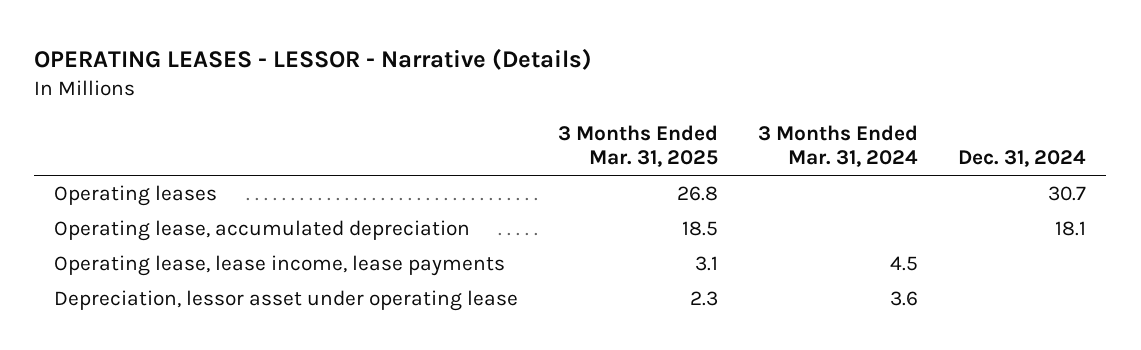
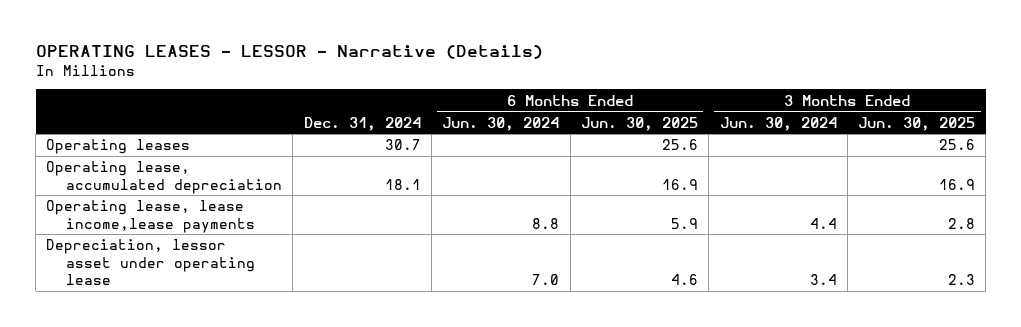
- | 3 Months Ended Mar. 31, 2025 | 3 Months Ended Mar. 31, 2024 | Dec. 31, 2024
+ | Dec. 31, 2024 | 6 Months Ended Jun. 30, 2024 | 6 Months Ended Jun. 30, 2025 | 3 Months Ended Jun. 30, 2024 | 3 Months Ended Jun. 30, 2025
- Operating lease, lease income, lease payments | 3.1 | 4.5 |
+ Operating lease, lease income,lease payments | | 8.8 | 5.9 | 4.4 | 2.8

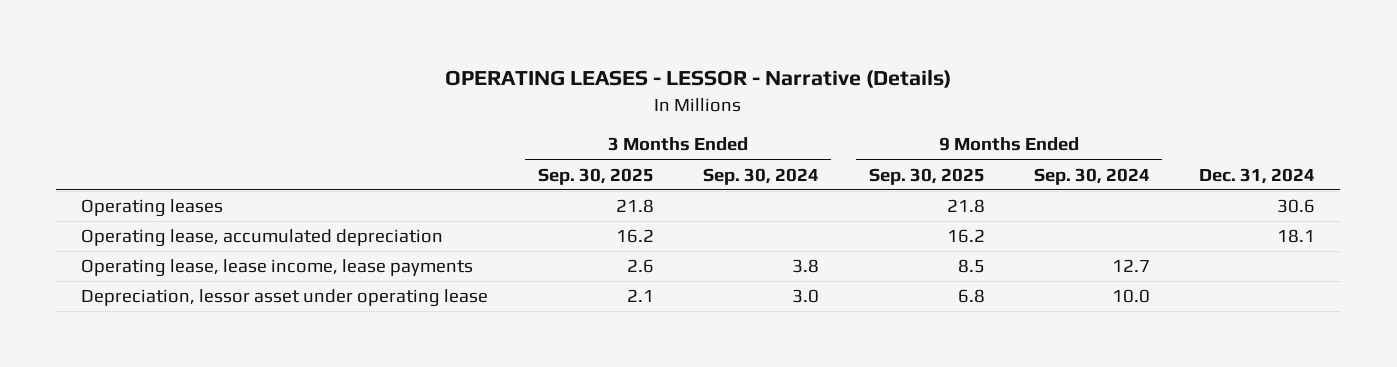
- | Dec. 31, 2024 | 6 Months Ended Jun. 30, 2024 | 6 Months Ended Jun. 30, 2025 | 3 Months Ended Jun. 30, 2024 | 3 Months Ended Jun. 30, 2025
+ | 3 Months Ended Sep. 30, 2025 | 3 Months Ended Sep. 30, 2024 | 9 Months Ended Sep. 30, 2025 | 9 Months Ended Sep. 30, 2024 | Dec. 31, 2024
- Operating leases | 30.7 | | 25.6 | | 25.6
+ Operating leases | 21.8 | | 21.8 | | 30.6
- Operating lease, lease income,lease payments | | 8.8 | 5.9 | 4.4 | 2.8
+ Operating lease, lease income, lease payments | 2.6 | 3.8 | 8.5 | 12.7 |

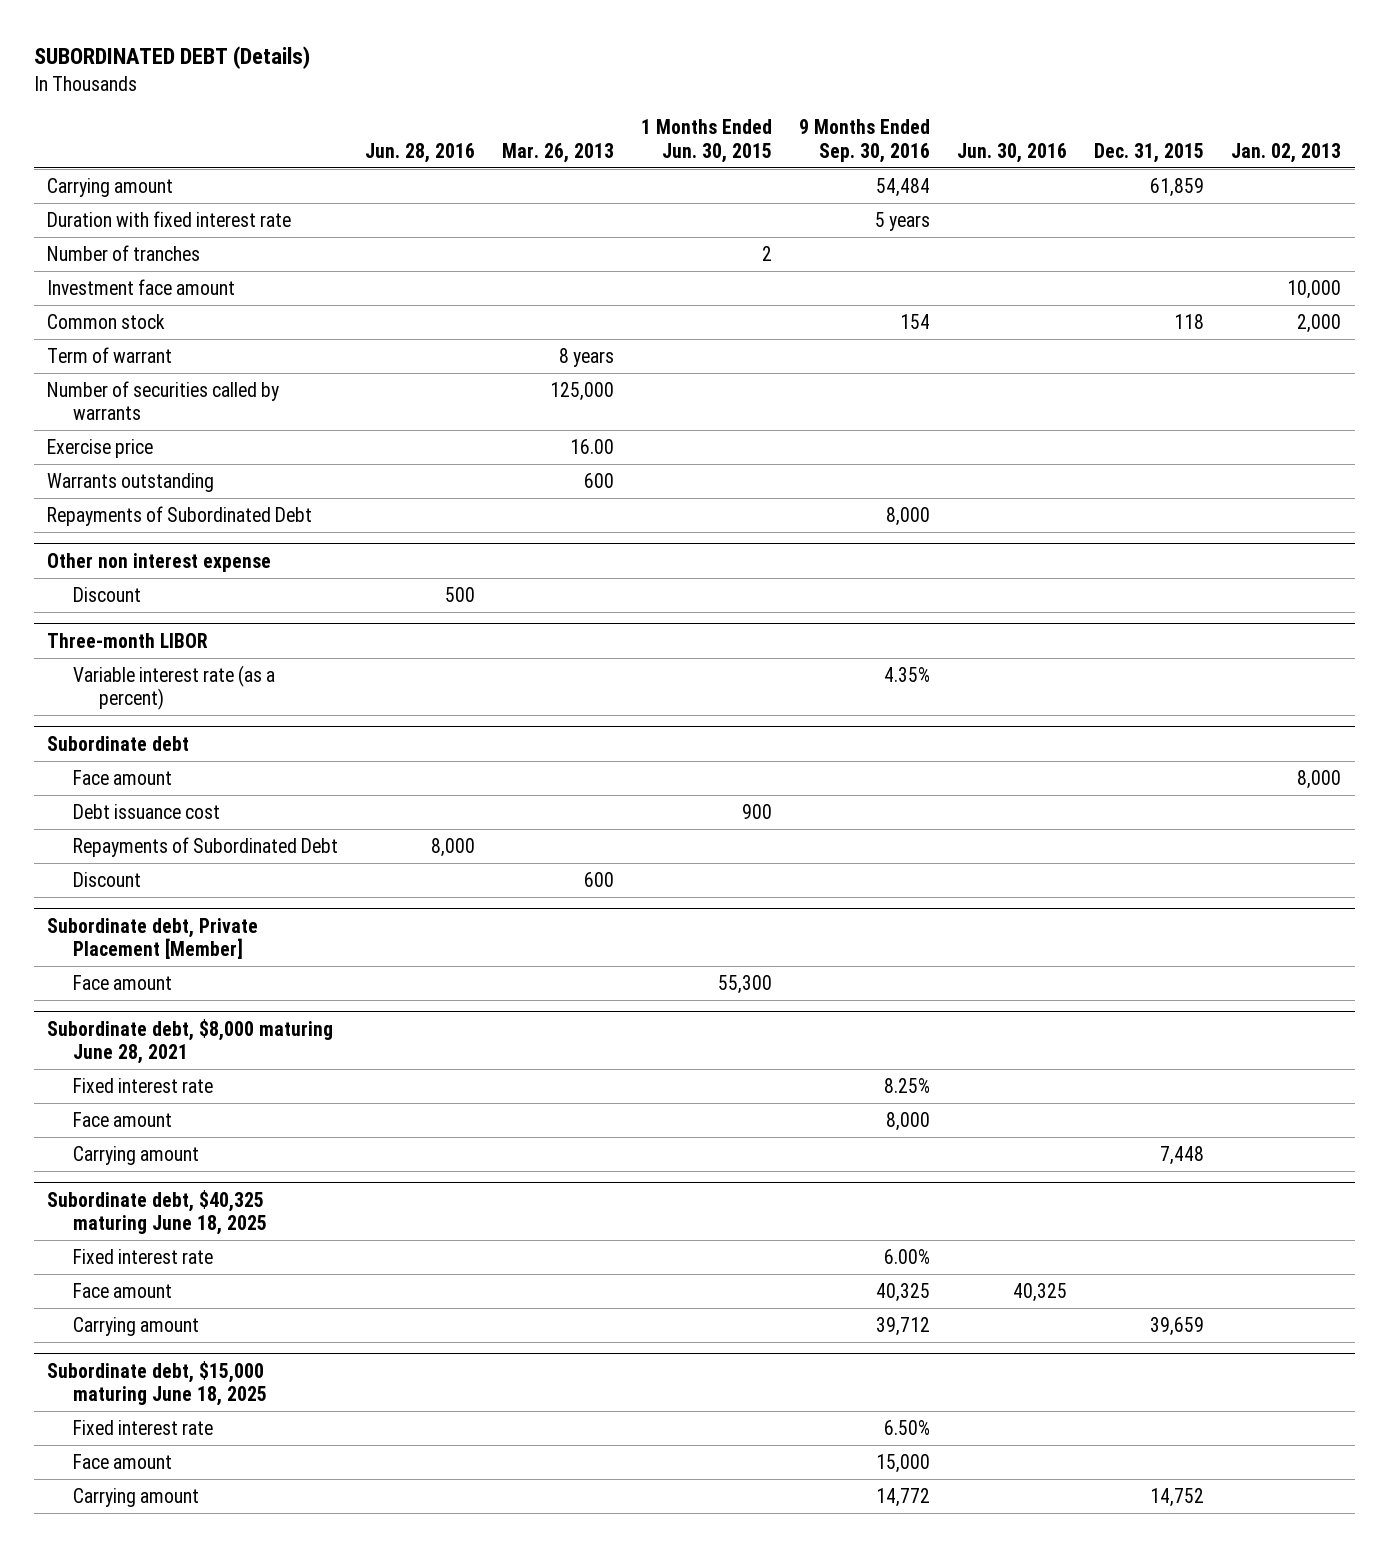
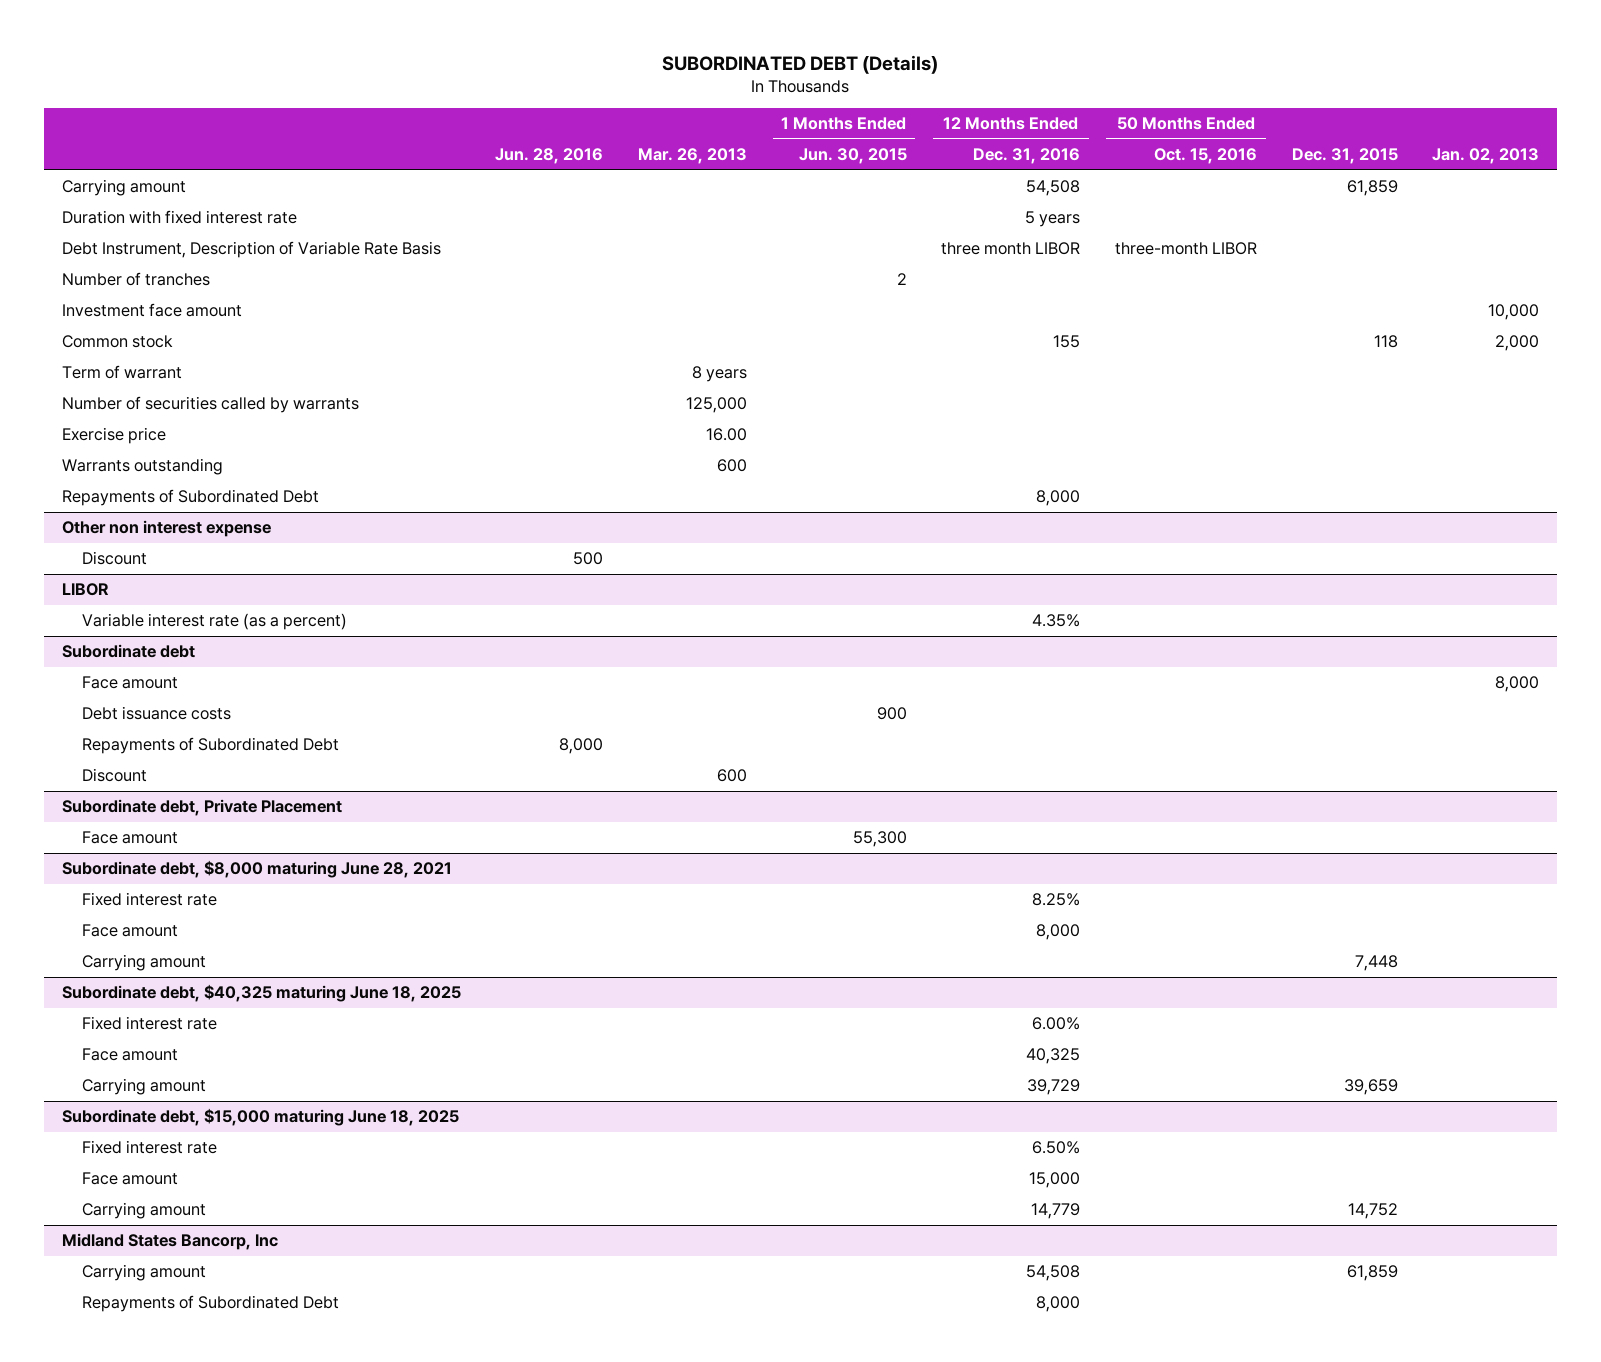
- | Jun. 28, 2016 | Mar. 26, 2013 | 1 Months Ended Jun. 30, 2015 | 9 Months Ended Sep. 30, 2016 | Jun. 30, 2016 | Dec. 31, 2015 | Jan. 02, 2013
+ | Jun. 28, 2016 | Mar. 26, 2013 | 1 Months Ended Jun. 30, 2015 | 12 Months Ended Dec. 31, 2016 | 50 Months Ended Oct. 15, 2016 | Dec. 31, 2015 | Jan. 02, 2013
+ Debt Instrument, Description of Variable Rate Basis | | | | three month LIBOR | three-month LIBOR | |
- Three-month LIBOR
- Variable interest rate (as a percent) | | | | 4.35% | | |
+ LIBOR
+ Variable interest rate (as a percent) | | | | 4.35% | | |
@ Subordinate debt
- Debt issuance cost | | | 900 | | | |
+ Debt issuance costs | | | 900 | | | |
- Subordinate debt, Private Placement [Member]
+ Subordinate debt, Private Placement
+ Midland States Bancorp, Inc
+ Carrying amount | | | | 54,508 | | 61,859 |
+ Repayments of Subordinated Debt | | | | 8,000 | | |

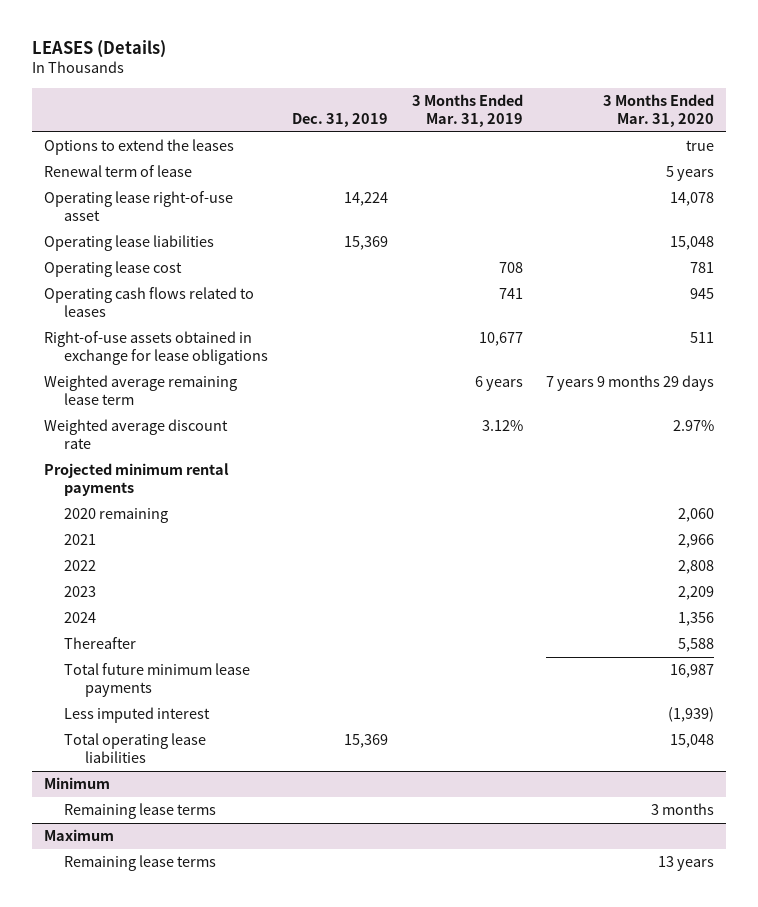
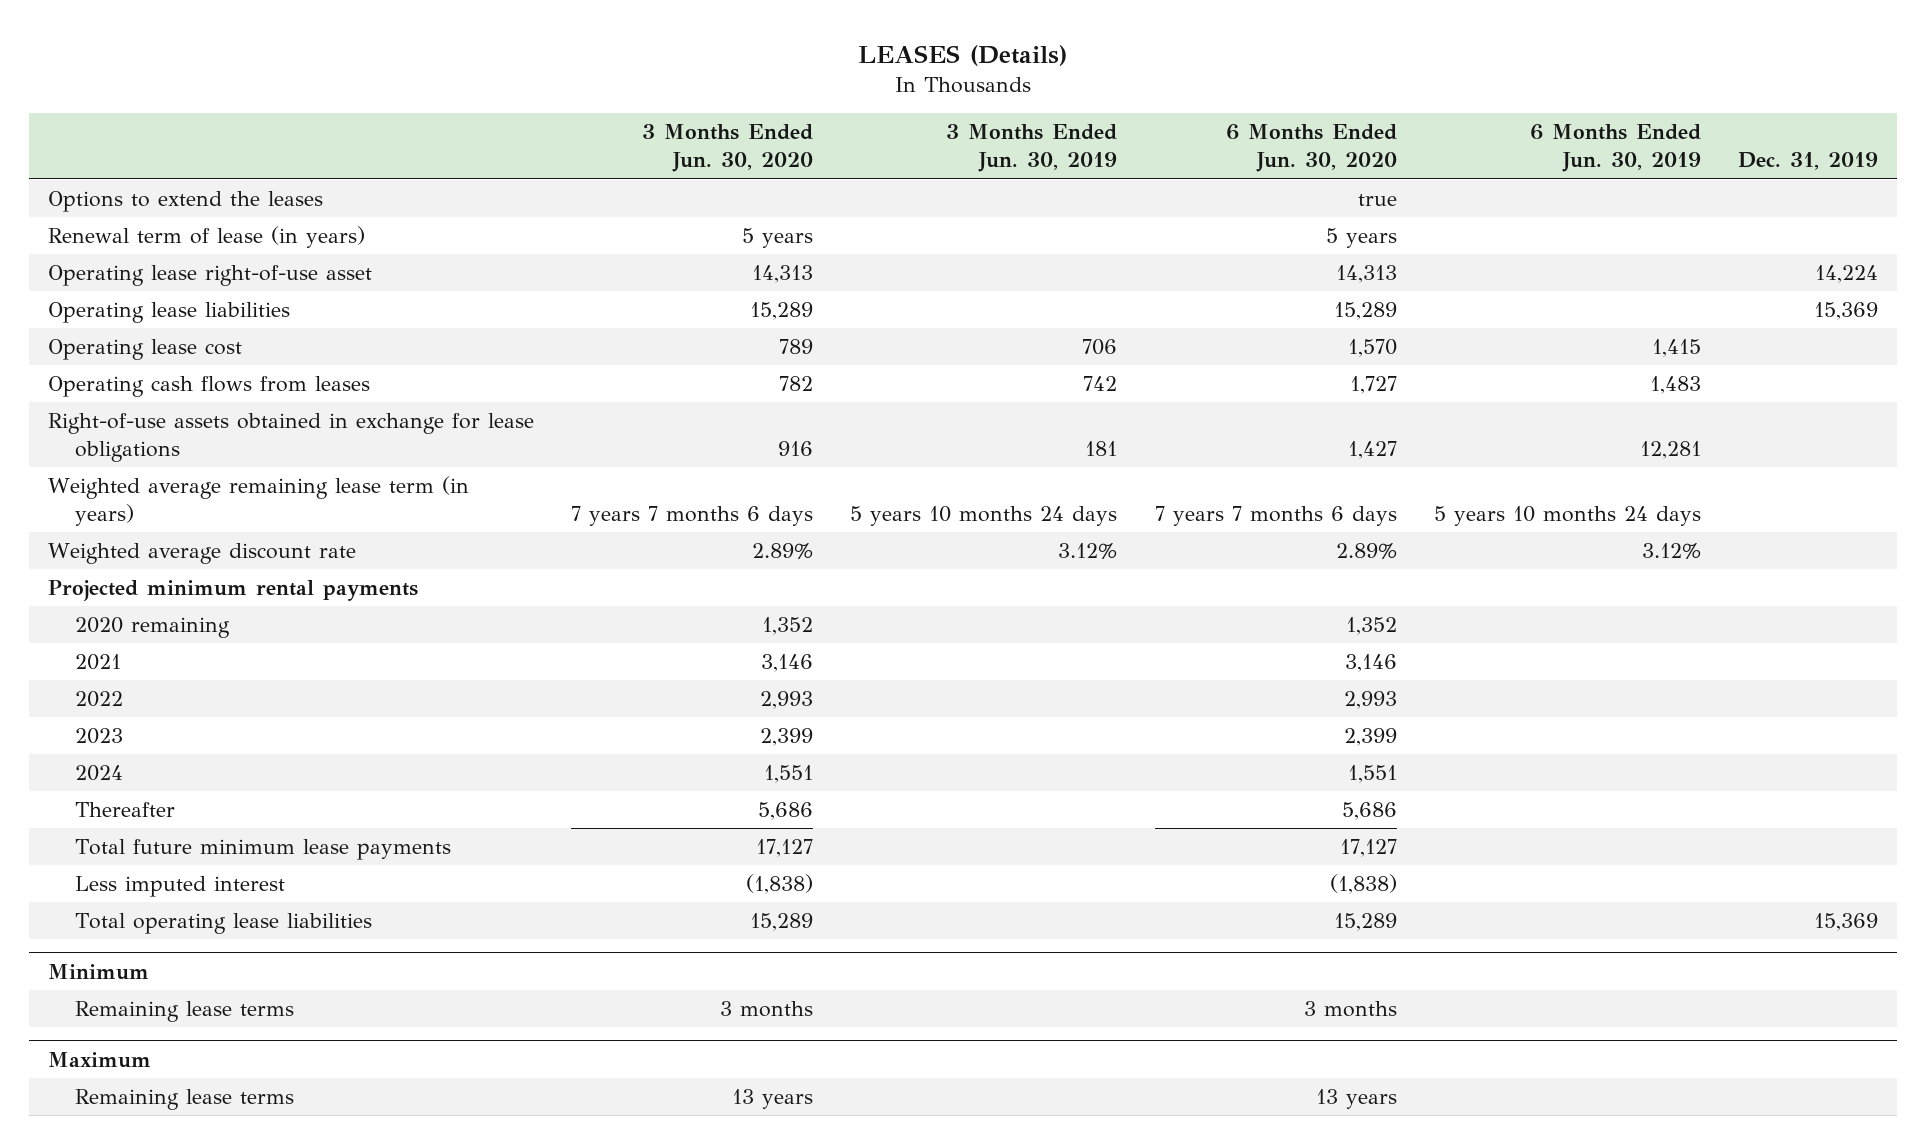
- | Dec. 31, 2019 | 3 Months Ended Mar. 31, 2019 | 3 Months Ended Mar. 31, 2020
+ | 3 Months Ended Jun. 30, 2020 | 3 Months Ended Jun. 30, 2019 | 6 Months Ended Jun. 30, 2020 | 6 Months Ended Jun. 30, 2019 | Dec. 31, 2019
- Renewal term of lease | | | 5 years
+ Renewal term of lease (in years) | 5 years | | 5 years | |
- Operating cash flows related to leases | | 741 | 945
+ Operating cash flows from leases | 782 | 742 | 1,727 | 1,483 |
- Weighted average remaining lease term | | 6 years | 7 years 9 months 29 days
+ Weighted average remaining lease term (in years) | 7 years 7 months 6 days | 5 years 10 months 24 days | 7 years 7 months 6 days | 5 years 10 months 24 days |

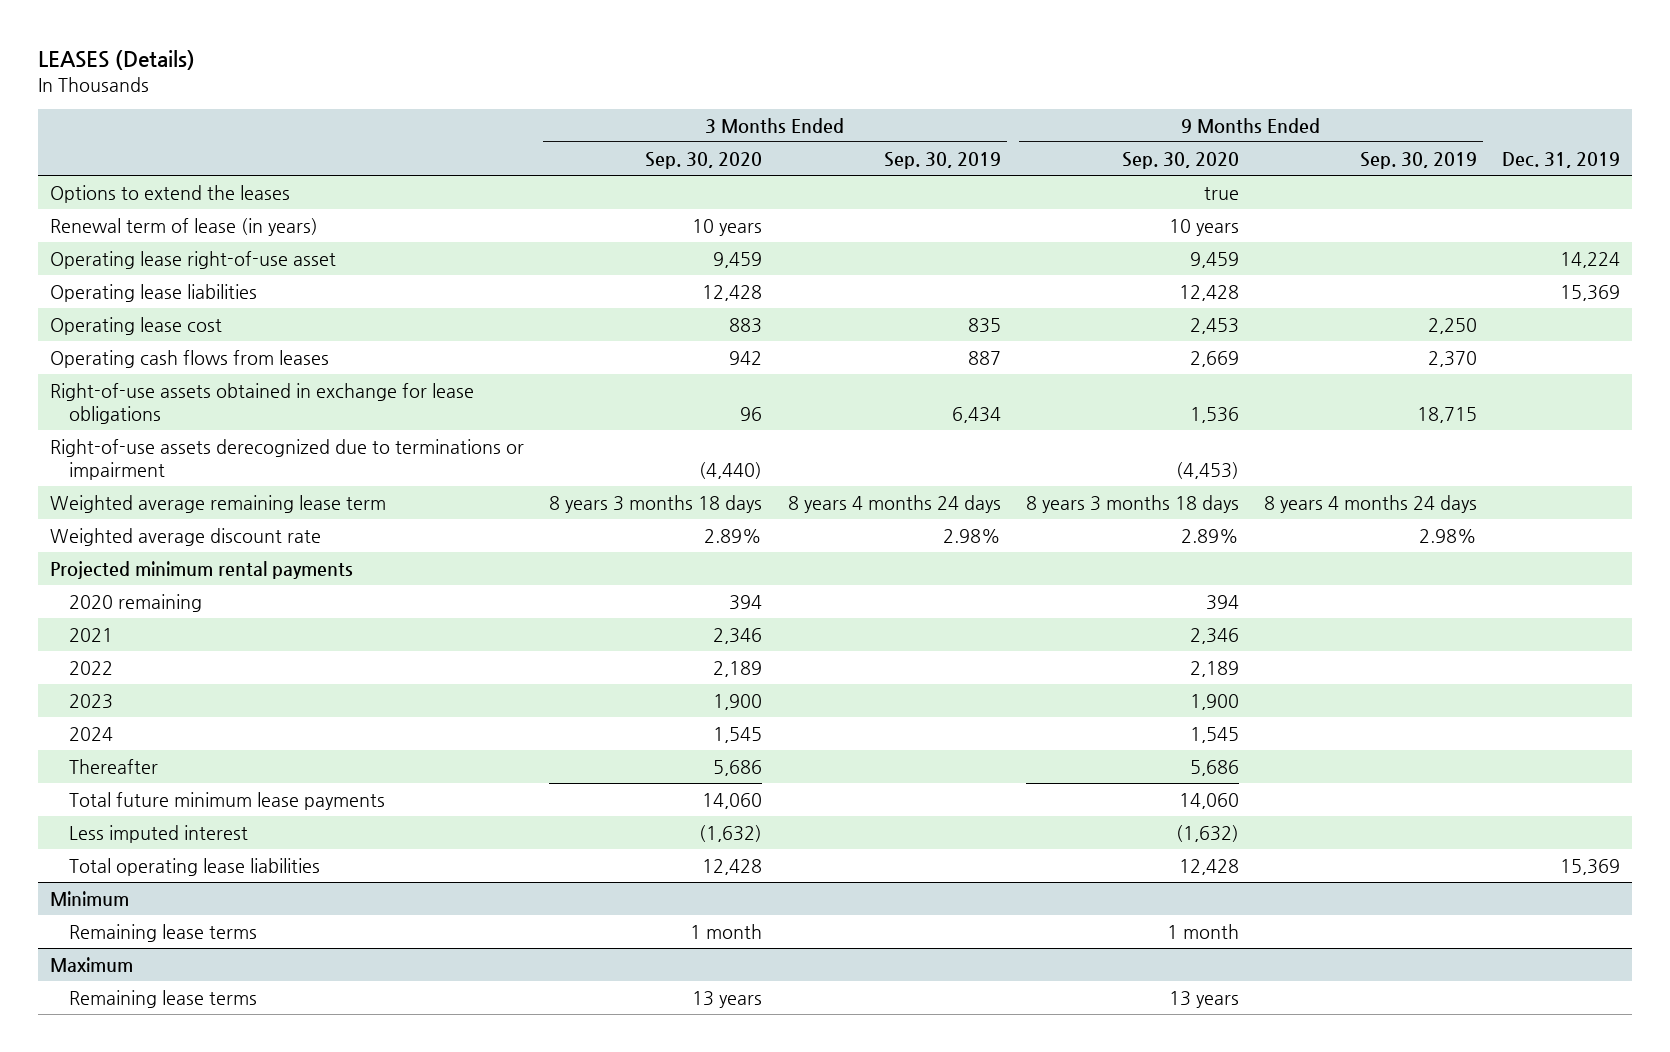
- | 3 Months Ended Jun. 30, 2020 | 3 Months Ended Jun. 30, 2019 | 6 Months Ended Jun. 30, 2020 | 6 Months Ended Jun. 30, 2019 | Dec. 31, 2019
+ | 3 Months Ended Sep. 30, 2020 | 3 Months Ended Sep. 30, 2019 | 9 Months Ended Sep. 30, 2020 | 9 Months Ended Sep. 30, 2019 | Dec. 31, 2019
- Weighted average remaining lease term (in years) | 7 years 7 months 6 days | 5 years 10 months 24 days | 7 years 7 months 6 days | 5 years 10 months 24 days |
+ Right-of-use assets derecognized due to terminations or impairment | (4,440) | | (4,453) | |
+ Weighted average remaining lease term | 8 years 3 months 18 days | 8 years 4 months 24 days | 8 years 3 months 18 days | 8 years 4 months 24 days |

